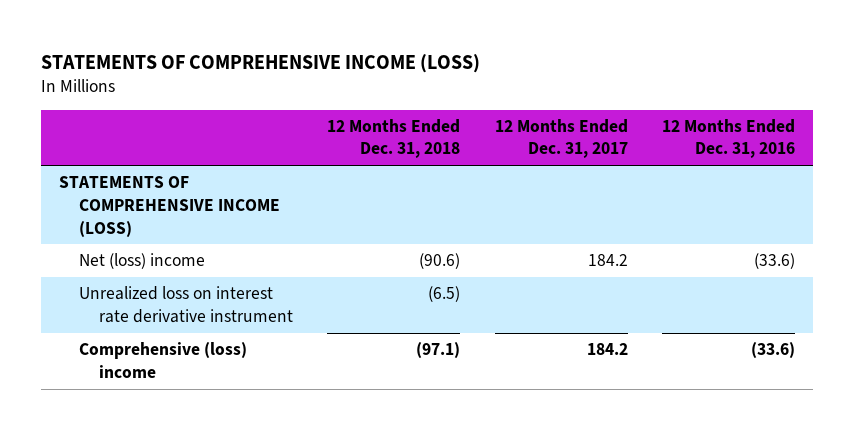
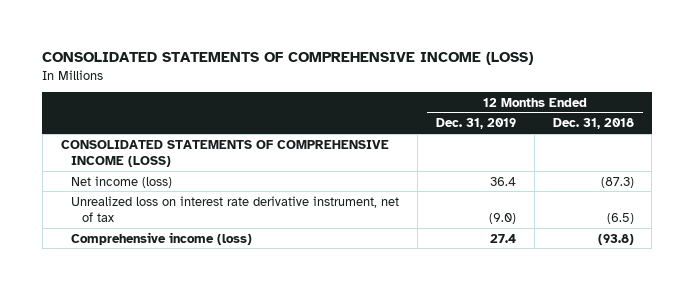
- STATEMENTS OF COMPREHENSIVE INCOME (LOSS)
+ CONSOLIDATED STATEMENTS OF COMPREHENSIVE INCOME (LOSS)
- | 12 Months Ended Dec. 31, 2018 | 12 Months Ended Dec. 31, 2017 | 12 Months Ended Dec. 31, 2016
+ | 12 Months Ended Dec. 31, 2019 | 12 Months Ended Dec. 31, 2018
- STATEMENTS OF COMPREHENSIVE INCOME (LOSS)
- Net (loss) income | (90.6) | 184.2 | (33.6)
- Unrealized loss on interest rate derivative instrument | (6.5) | |
- Comprehensive (loss) income | (97.1) | 184.2 | (33.6)
+ CONSOLIDATED STATEMENTS OF COMPREHENSIVE INCOME (LOSS)
+ Net income (loss) | 36.4 | (87.3)
+ Unrealized loss on interest rate derivative instrument, net of tax | (9.0) | (6.5)
+ Comprehensive income (loss) | 27.4 | (93.8)

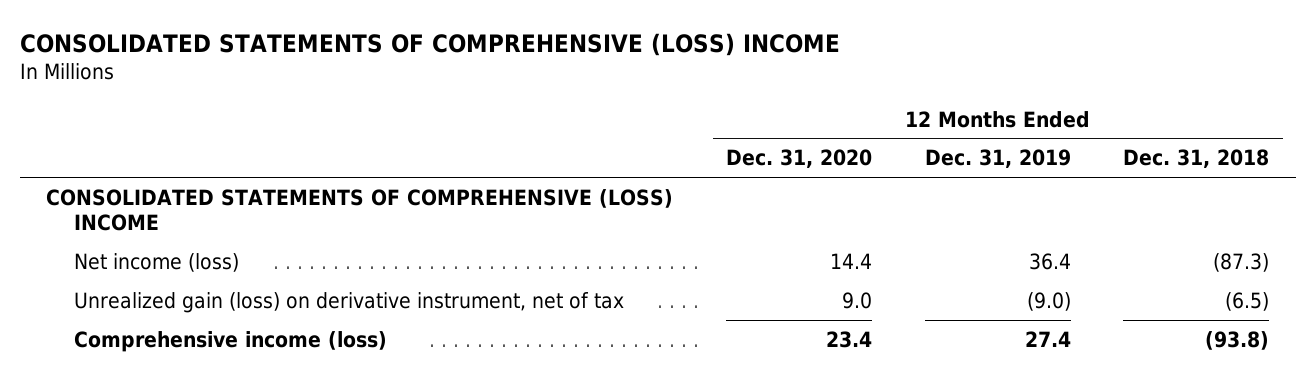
- CONSOLIDATED STATEMENTS OF COMPREHENSIVE INCOME (LOSS)
+ CONSOLIDATED STATEMENTS OF COMPREHENSIVE (LOSS) INCOME
- | 12 Months Ended Dec. 31, 2019 | 12 Months Ended Dec. 31, 2018
+ | 12 Months Ended Dec. 31, 2020 | 12 Months Ended Dec. 31, 2019 | 12 Months Ended Dec. 31, 2018
- CONSOLIDATED STATEMENTS OF COMPREHENSIVE INCOME (LOSS)
+ CONSOLIDATED STATEMENTS OF COMPREHENSIVE (LOSS) INCOME
- Unrealized loss on interest rate derivative instrument, net of tax | (9.0) | (6.5)
+ Unrealized gain (loss) on derivative instrument, net of tax | 9.0 | (9.0) | (6.5)

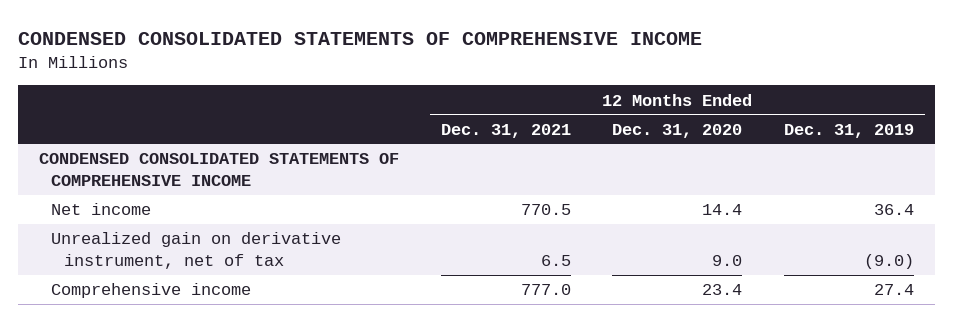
- CONSOLIDATED STATEMENTS OF COMPREHENSIVE (LOSS) INCOME
+ CONDENSED CONSOLIDATED STATEMENTS OF COMPREHENSIVE INCOME
- | 12 Months Ended Dec. 31, 2020 | 12 Months Ended Dec. 31, 2019 | 12 Months Ended Dec. 31, 2018
+ | 12 Months Ended Dec. 31, 2021 | 12 Months Ended Dec. 31, 2020 | 12 Months Ended Dec. 31, 2019
- CONSOLIDATED STATEMENTS OF COMPREHENSIVE (LOSS) INCOME
- Net income (loss) | 14.4 | 36.4 | (87.3)
- Unrealized gain (loss) on derivative instrument, net of tax | 9.0 | (9.0) | (6.5)
- Comprehensive income (loss) | 23.4 | 27.4 | (93.8)
+ CONDENSED CONSOLIDATED STATEMENTS OF COMPREHENSIVE INCOME
+ Net income | 770.5 | 14.4 | 36.4
+ Unrealized gain on derivative instrument, net of tax | 6.5 | 9.0 | (9.0)
+ Comprehensive income | 777.0 | 23.4 | 27.4

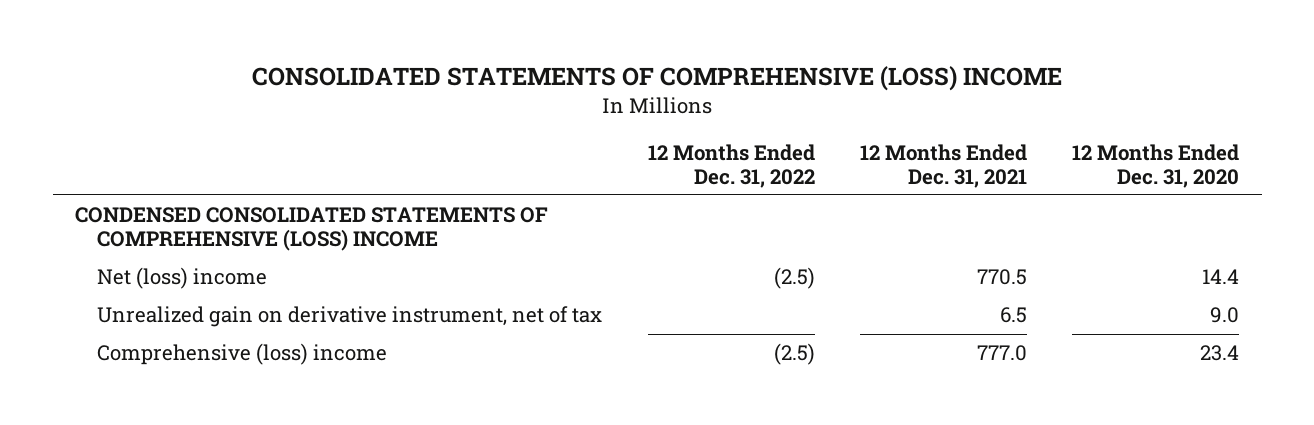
- CONDENSED CONSOLIDATED STATEMENTS OF COMPREHENSIVE INCOME
+ CONSOLIDATED STATEMENTS OF COMPREHENSIVE (LOSS) INCOME
- | 12 Months Ended Dec. 31, 2021 | 12 Months Ended Dec. 31, 2020 | 12 Months Ended Dec. 31, 2019
+ | 12 Months Ended Dec. 31, 2022 | 12 Months Ended Dec. 31, 2021 | 12 Months Ended Dec. 31, 2020
- CONDENSED CONSOLIDATED STATEMENTS OF COMPREHENSIVE INCOME
- Net income | 770.5 | 14.4 | 36.4
+ CONDENSED CONSOLIDATED STATEMENTS OF COMPREHENSIVE (LOSS) INCOME
+ Net (loss) income | (2.5) | 770.5 | 14.4
- Comprehensive income | 777.0 | 23.4 | 27.4
+ Comprehensive (loss) income | (2.5) | 777.0 | 23.4

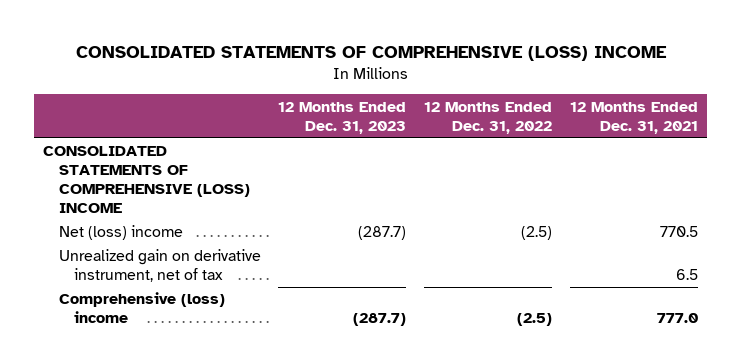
- | 12 Months Ended Dec. 31, 2022 | 12 Months Ended Dec. 31, 2021 | 12 Months Ended Dec. 31, 2020
+ | 12 Months Ended Dec. 31, 2023 | 12 Months Ended Dec. 31, 2022 | 12 Months Ended Dec. 31, 2021
- CONDENSED CONSOLIDATED STATEMENTS OF COMPREHENSIVE (LOSS) INCOME
+ CONSOLIDATED STATEMENTS OF COMPREHENSIVE (LOSS) INCOME

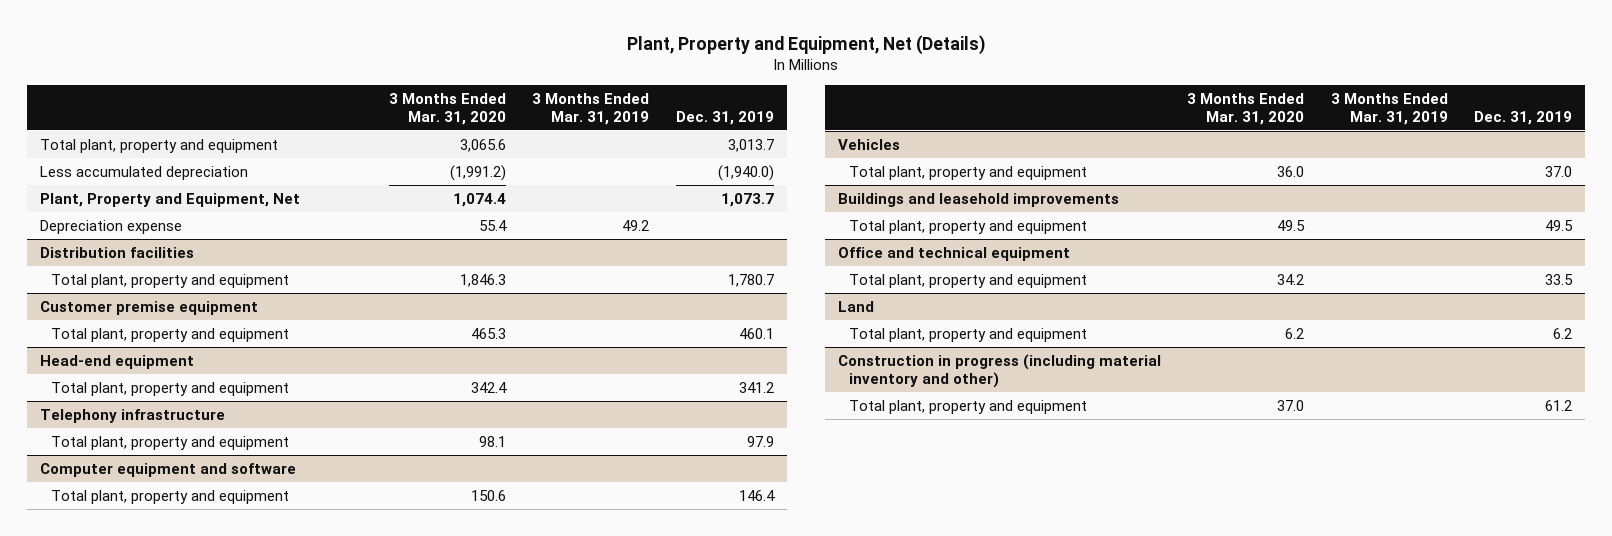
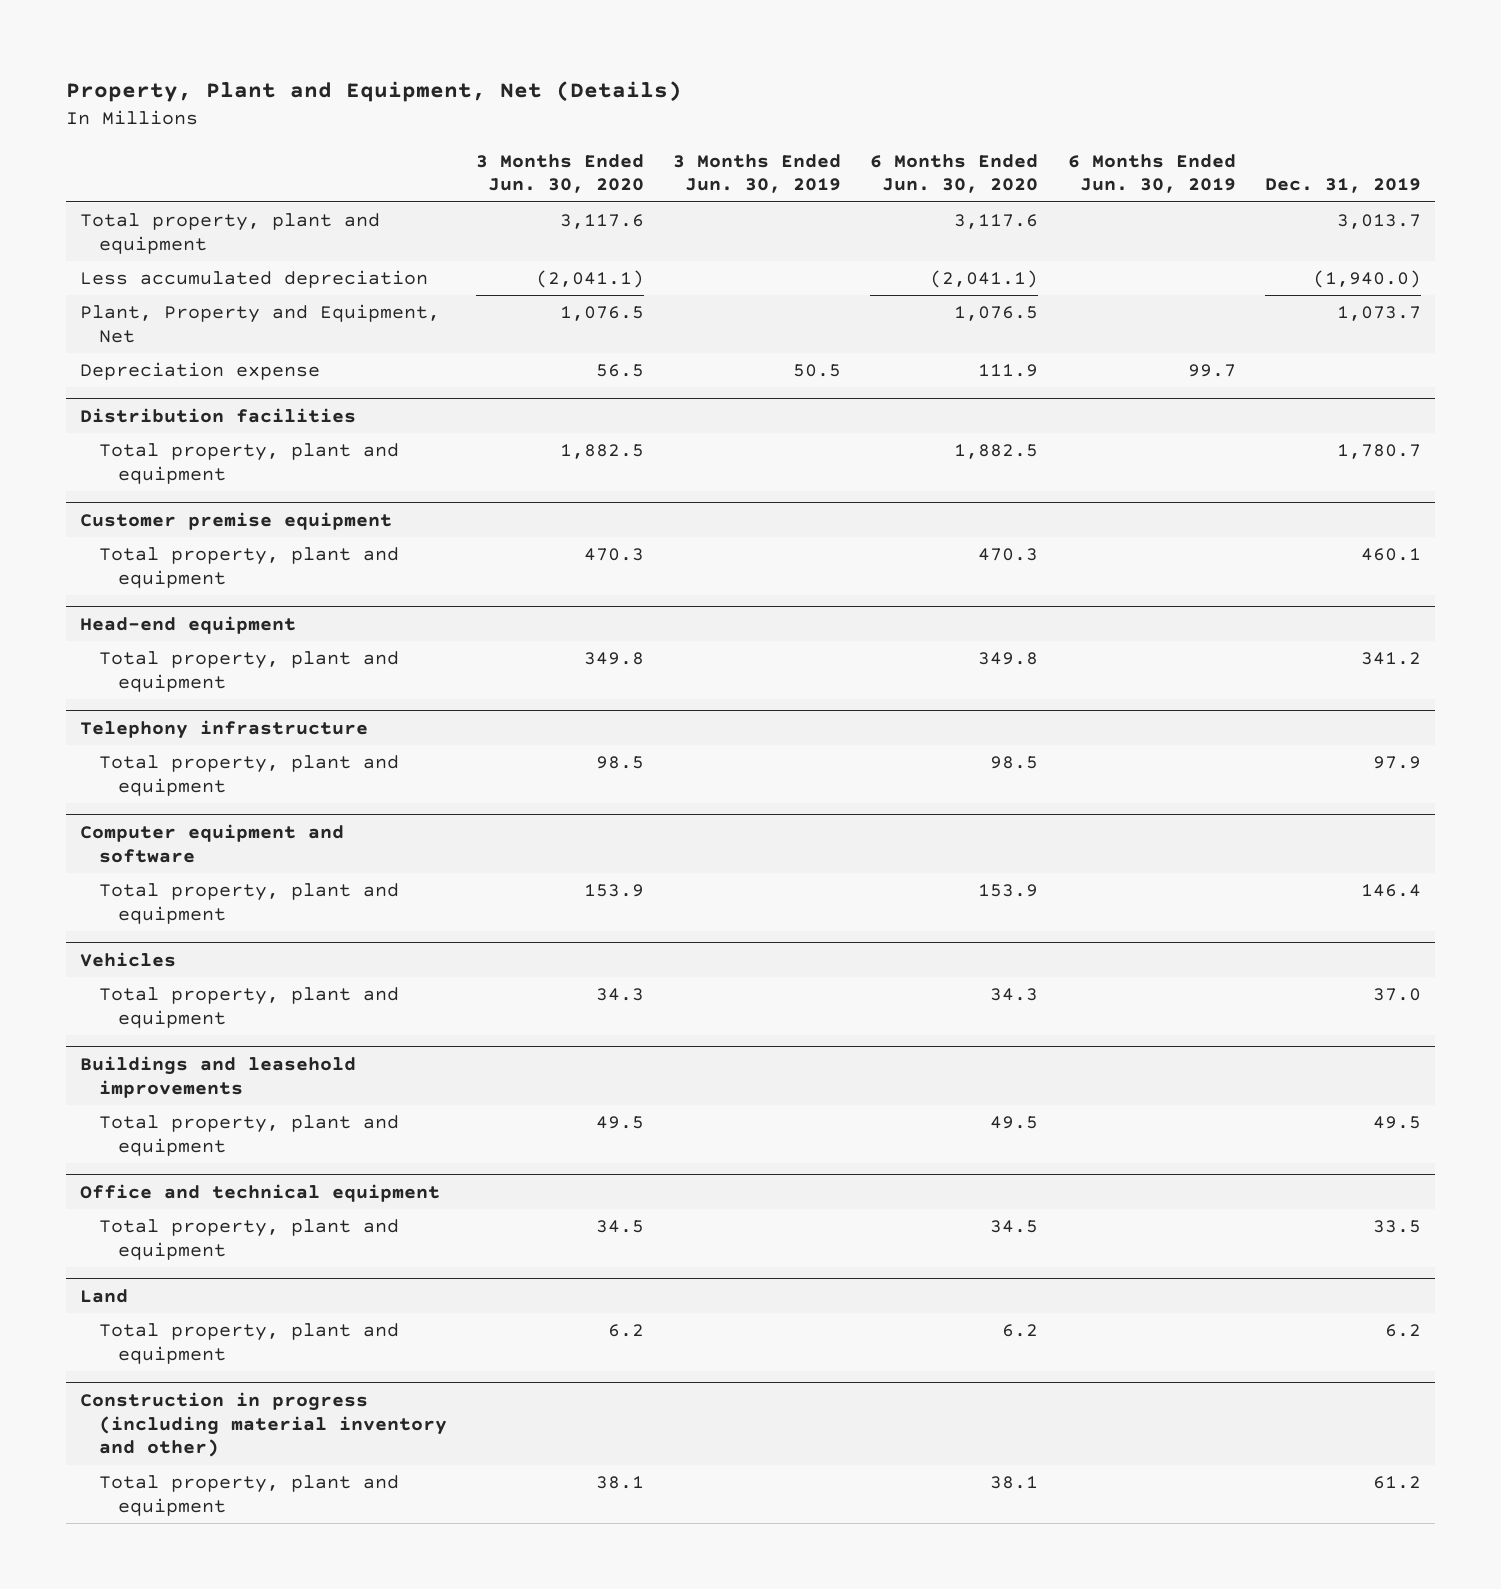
- Plant, Property and Equipment, Net (Details)
+ Property, Plant and Equipment, Net (Details)
- | 3 Months Ended Mar. 31, 2020 | 3 Months Ended Mar. 31, 2019 | Dec. 31, 2019
+ | 3 Months Ended Jun. 30, 2020 | 3 Months Ended Jun. 30, 2019 | 6 Months Ended Jun. 30, 2020 | 6 Months Ended Jun. 30, 2019 | Dec. 31, 2019
- Total plant, property and equipment | 3,065.6 | | 3,013.7
+ Total property, plant and equipment | 3,117.6 | | 3,117.6 | | 3,013.7
@ Distribution facilities
- Total plant, property and equipment | 1,846.3 | | 1,780.7
+ Total property, plant and equipment | 1,882.5 | | 1,882.5 | | 1,780.7
@ Customer premise equipment
- Total plant, property and equipment | 465.3 | | 460.1
+ Total property, plant and equipment | 470.3 | | 470.3 | | 460.1
@ Head-end equipment
- Total plant, property and equipment | 342.4 | | 341.2
+ Total property, plant and equipment | 349.8 | | 349.8 | | 341.2
@ Telephony infrastructure
- Total plant, property and equipment | 98.1 | | 97.9
+ Total property, plant and equipment | 98.5 | | 98.5 | | 97.9
@ Computer equipment and software
- Total plant, property and equipment | 150.6 | | 146.4
+ Total property, plant and equipment | 153.9 | | 153.9 | | 146.4
@ Vehicles
- Total plant, property and equipment | 36.0 | | 37.0
+ Total property, plant and equipment | 34.3 | | 34.3 | | 37.0
@ Buildings and leasehold improvements
- Total plant, property and equipment | 49.5 | | 49.5
+ Total property, plant and equipment | 49.5 | | 49.5 | | 49.5
@ Office and technical equipment
- Total plant, property and equipment | 34.2 | | 33.5
+ Total property, plant and equipment | 34.5 | | 34.5 | | 33.5
@ Land
- Total plant, property and equipment | 6.2 | | 6.2
+ Total property, plant and equipment | 6.2 | | 6.2 | | 6.2
@ Construction in progress (including material inventory and other)
- Total plant, property and equipment | 37.0 | | 61.2
+ Total property, plant and equipment | 38.1 | | 38.1 | | 61.2

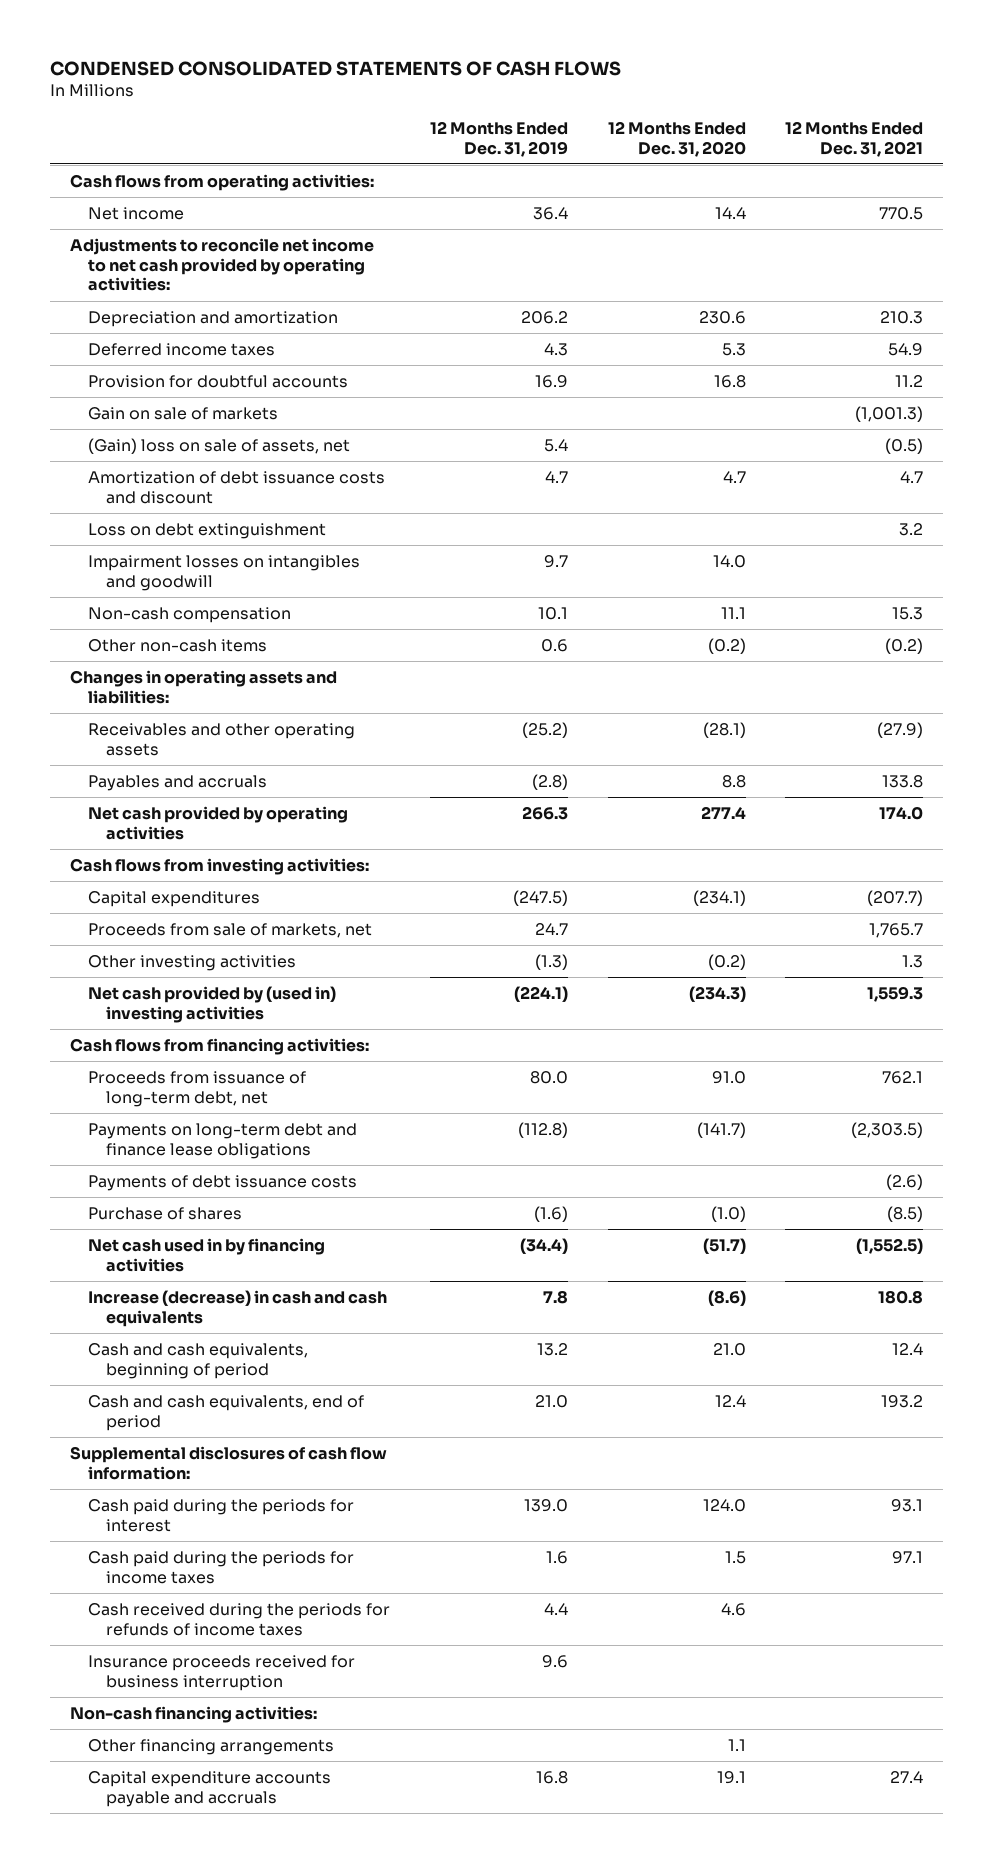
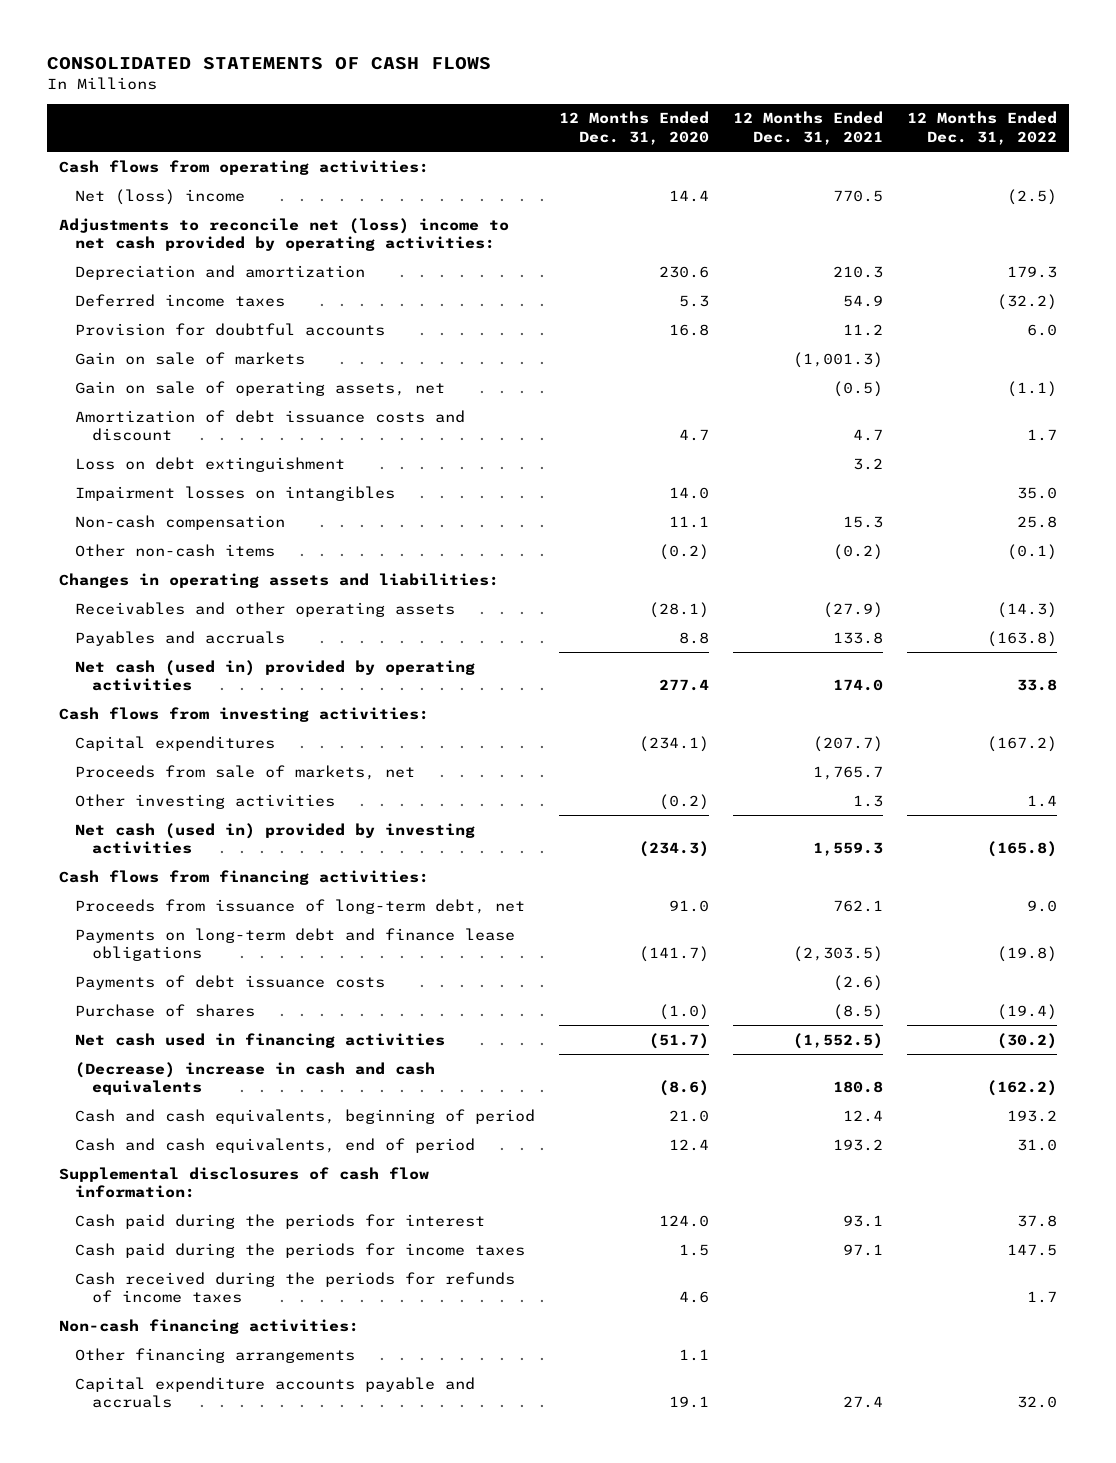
- CONDENSED CONSOLIDATED STATEMENTS OF CASH FLOWS
+ CONSOLIDATED STATEMENTS OF CASH FLOWS
- | 12 Months Ended Dec. 31, 2019 | 12 Months Ended Dec. 31, 2020 | 12 Months Ended Dec. 31, 2021
+ | 12 Months Ended Dec. 31, 2020 | 12 Months Ended Dec. 31, 2021 | 12 Months Ended Dec. 31, 2022
- Net income | 36.4 | 14.4 | 770.5
- Adjustments to reconcile net income to net cash provided by operating activities:
+ Net (loss) income | 14.4 | 770.5 | (2.5)
+ Adjustments to reconcile net (loss) income to net cash provided by operating activities:
- (Gain) loss on sale of assets, net | 5.4 | | (0.5)
+ Gain on sale of operating assets, net | | (0.5) | (1.1)
- Impairment losses on intangibles and goodwill | 9.7 | 14.0 |
+ Impairment losses on intangibles | 14.0 | | 35.0
- Net cash provided by operating activities | 266.3 | 277.4 | 174.0
+ Net cash (used in) provided by operating activities | 277.4 | 174.0 | 33.8
- Net cash provided by (used in) investing activities | (224.1) | (234.3) | 1,559.3
+ Net cash (used in) provided by investing activities | (234.3) | 1,559.3 | (165.8)
- Net cash used in by financing activities | (34.4) | (51.7) | (1,552.5)
- Increase (decrease) in cash and cash equivalents | 7.8 | (8.6) | 180.8
+ Net cash used in financing activities | (51.7) | (1,552.5) | (30.2)
+ (Decrease) increase in cash and cash equivalents | (8.6) | 180.8 | (162.2)
- Insurance proceeds received for business interruption | 9.6 | |

